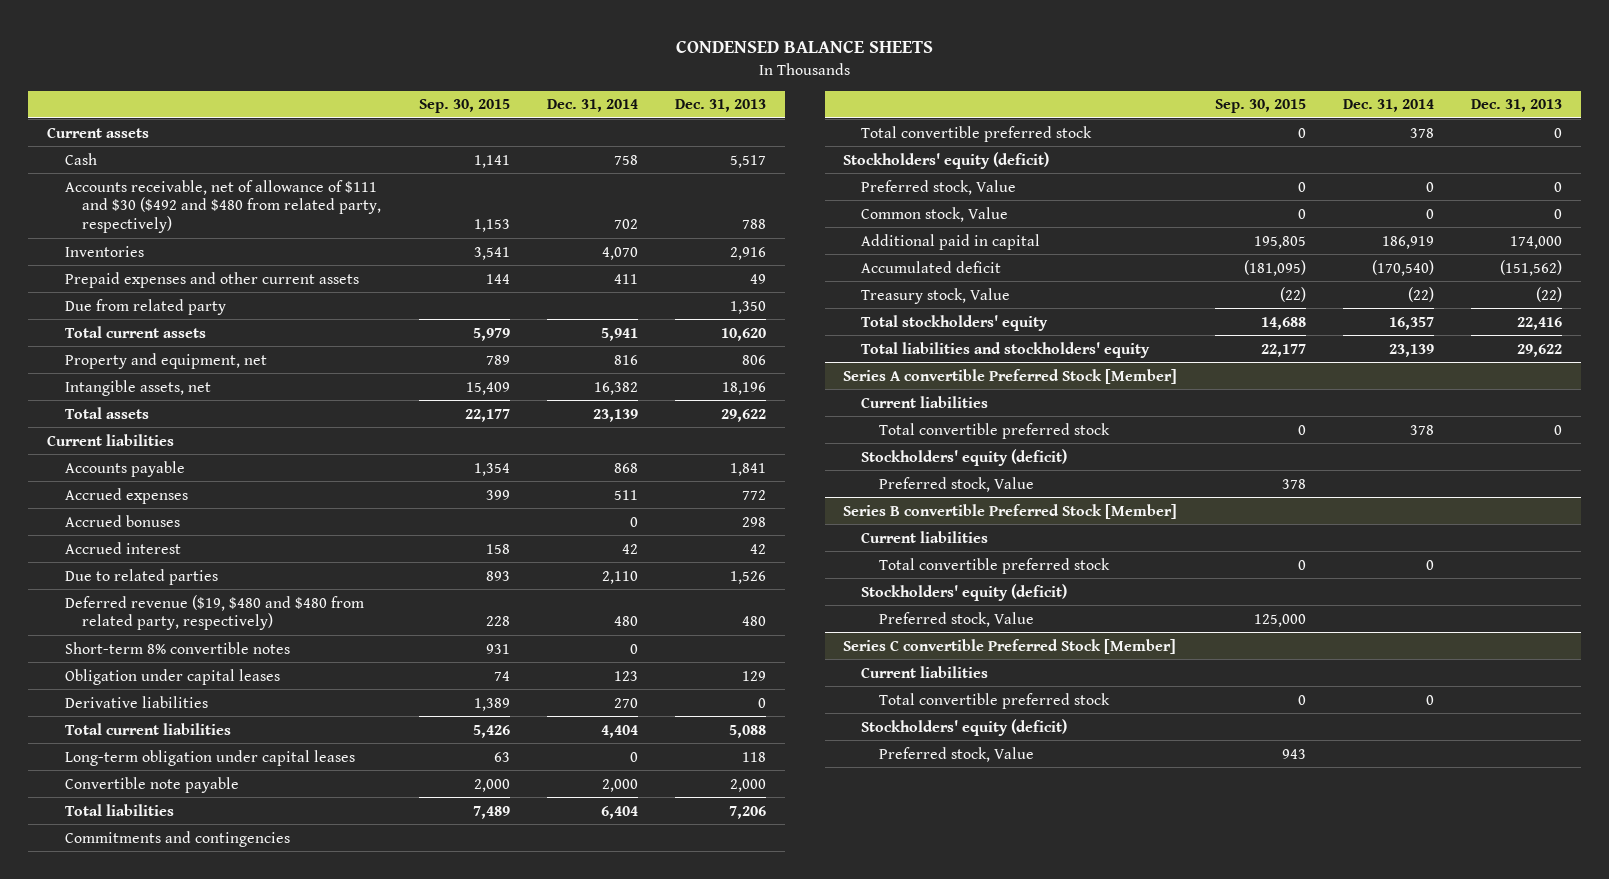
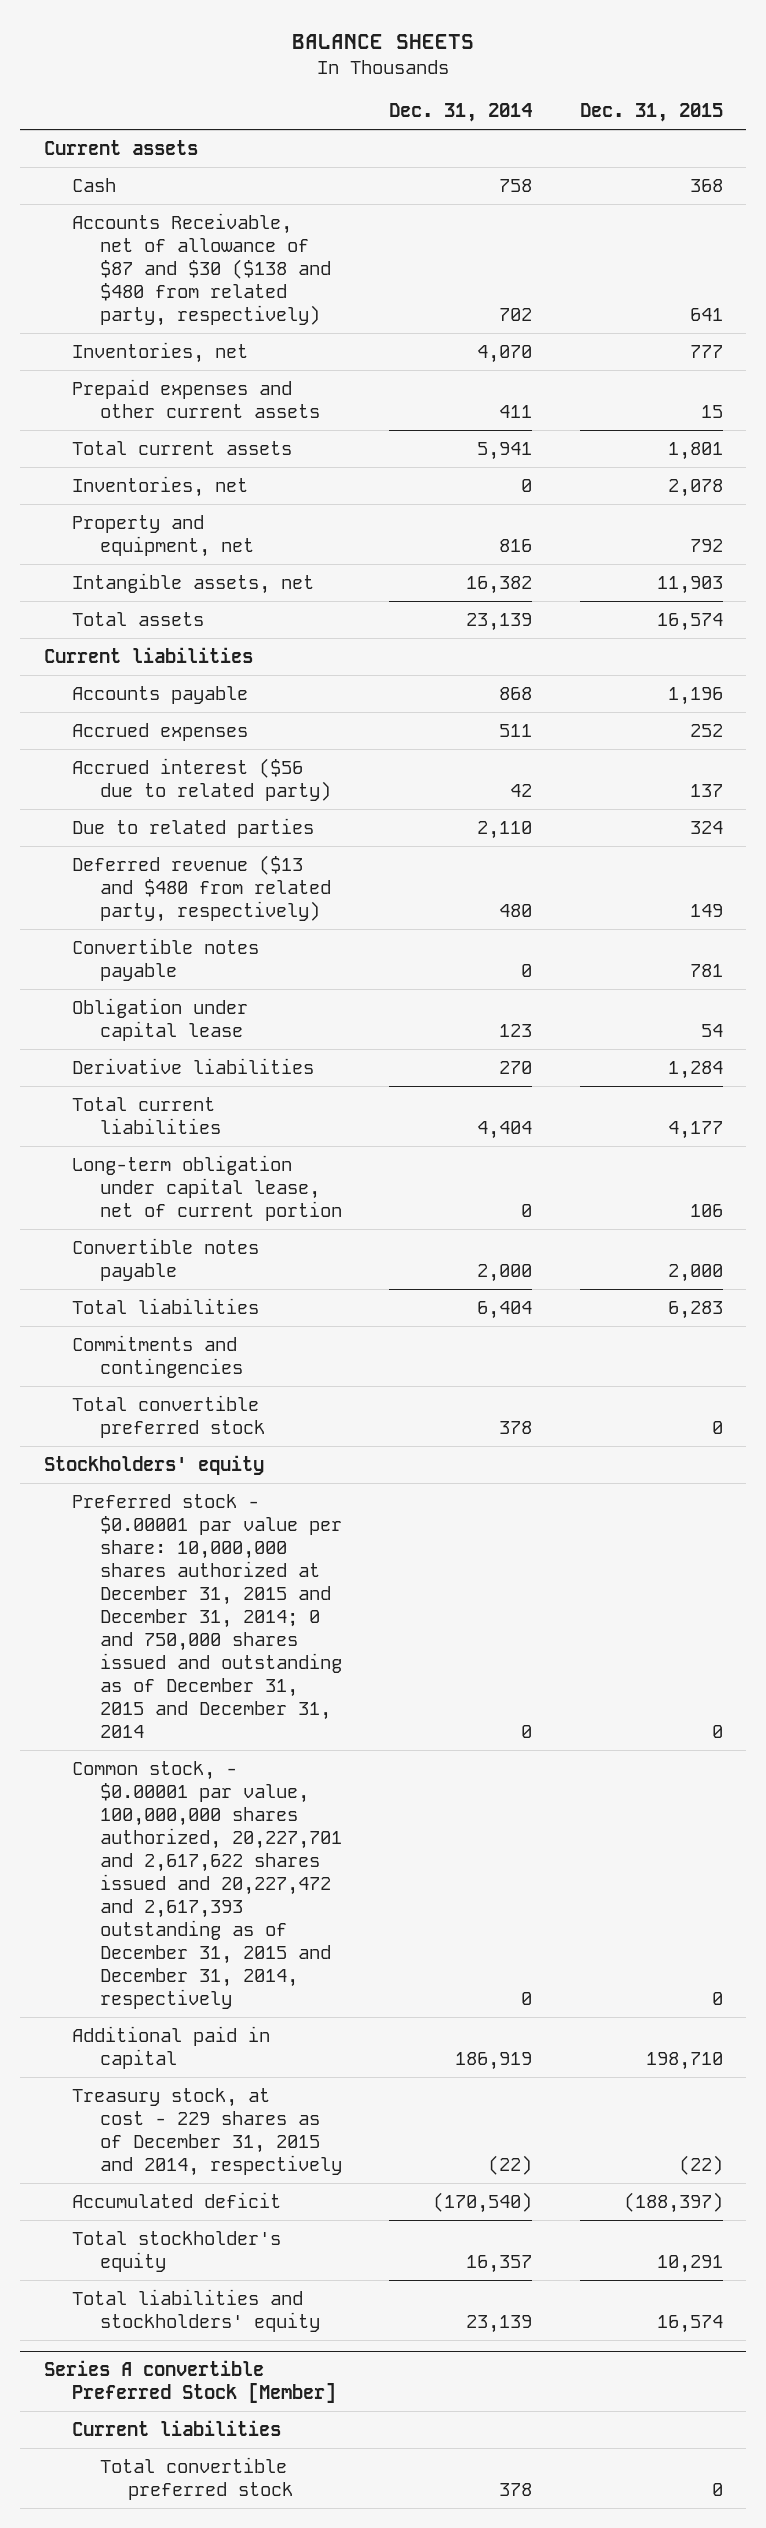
- CONDENSED BALANCE SHEETS
+ BALANCE SHEETS
- | Sep. 30, 2015 | Dec. 31, 2014 | Dec. 31, 2013
+ | Dec. 31, 2014 | Dec. 31, 2015
- Accounts receivable, net of allowance of $111 and $30 ($492 and $480 from related party, respectively) | 1,153 | 702 | 788
- Inventories | 3,541 | 4,070 | 2,916
+ Accounts Receivable, net of allowance of $87 and $30 ($138 and $480 from related party, respectively) | 702 | 641
+ Inventories, net | 4,070 | 777
- Due from related party | | | 1,350
+ Inventories, net | 0 | 2,078
- Accrued bonuses | | 0 | 298
- Accrued interest | 158 | 42 | 42
+ Accrued interest ($56 due to related party) | 42 | 137
- Deferred revenue ($19, $480 and $480 from related party, respectively) | 228 | 480 | 480
- Short-term 8% convertible notes | 931 | 0 |
- Obligation under capital leases | 74 | 123 | 129
+ Deferred revenue ($13 and $480 from related party, respectively) | 480 | 149
+ Convertible notes payable | 0 | 781
+ Obligation under capital lease | 123 | 54
- Long-term obligation under capital leases | 63 | 0 | 118
- Convertible note payable | 2,000 | 2,000 | 2,000
+ Long-term obligation under capital lease, net of current portion | 0 | 106
+ Convertible notes payable | 2,000 | 2,000
- Stockholders' equity (deficit)
- Preferred stock, Value | 0 | 0 | 0
- Common stock, Value | 0 | 0 | 0
+ Stockholders' equity
+ Preferred stock - $0.00001 par value per share: 10,000,000 shares authorized at December 31, 2015 and December 31, 2014; 0 and 750,000 shares issued and outstanding as of December 31, 2015 and December 31, 2014 | 0 | 0
+ Common stock, - $0.00001 par value, 100,000,000 shares authorized, 20,227,701 and 2,617,622 shares issued and 20,227,472 and 2,617,393 outstanding as of December 31, 2015 and December 31, 2014, respectively | 0 | 0
+ Treasury stock, at cost - 229 shares as of December 31, 2015 and 2014, respectively | (22) | (22)
- Treasury stock, Value | (22) | (22) | (22)
- Total stockholders' equity | 14,688 | 16,357 | 22,416
+ Total stockholder's equity | 16,357 | 10,291
@ Series A convertible Preferred Stock [Member]
- Stockholders' equity (deficit)
- Preferred stock, Value | 378 | |
- Series B convertible Preferred Stock [Member]
- Current liabilities
- Total convertible preferred stock | 0 | 0 |
- Stockholders' equity (deficit)
- Preferred stock, Value | 125,000 | |
- Series C convertible Preferred Stock [Member]
- Current liabilities
- Total convertible preferred stock | 0 | 0 |
- Stockholders' equity (deficit)
- Preferred stock, Value | 943 | |

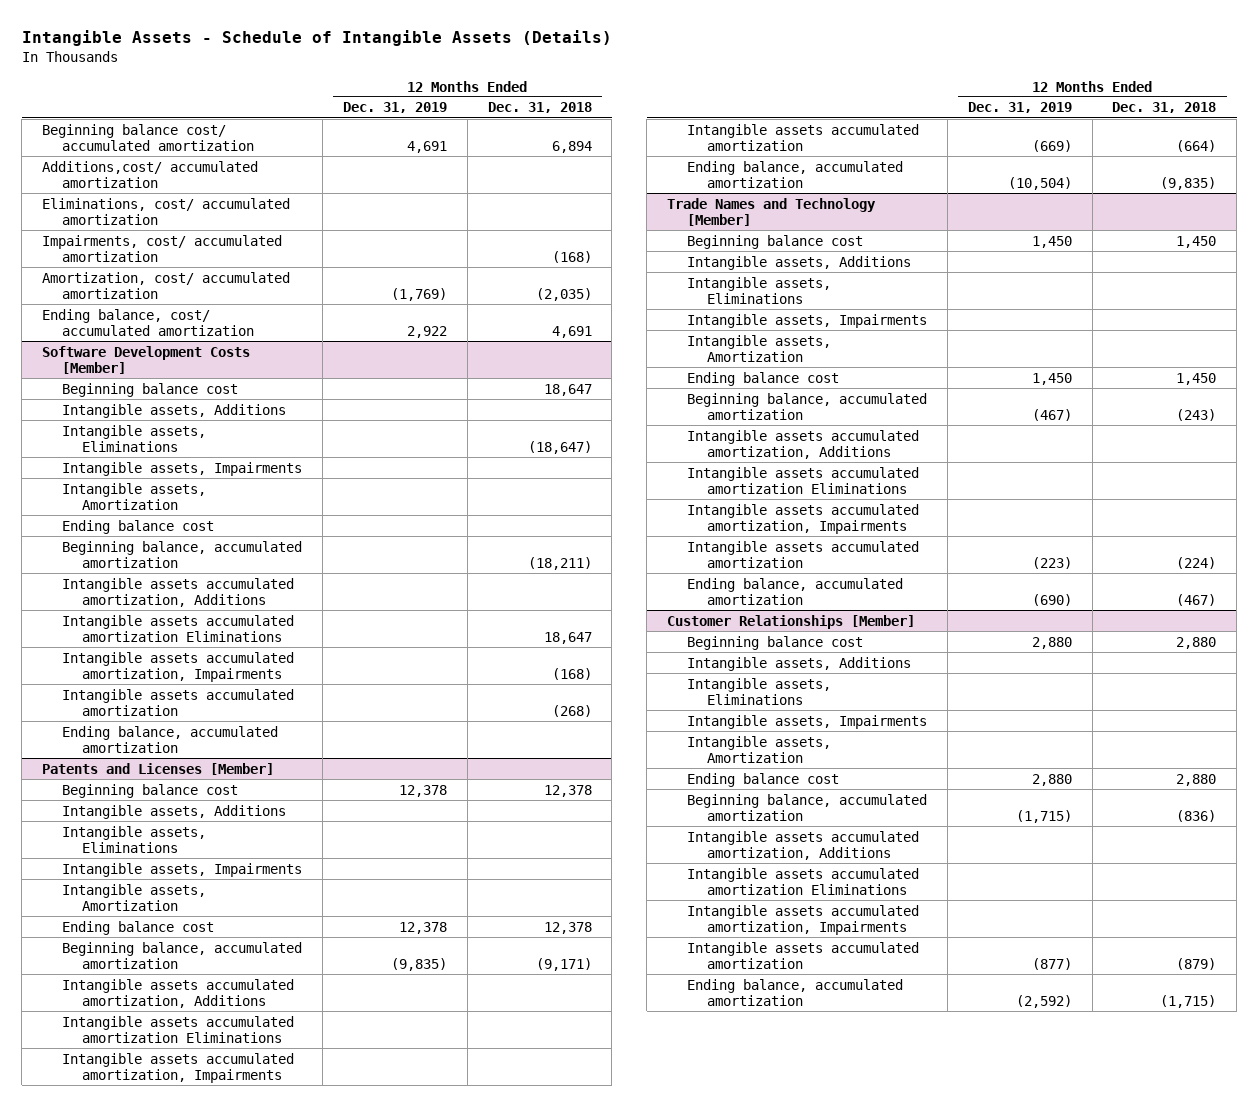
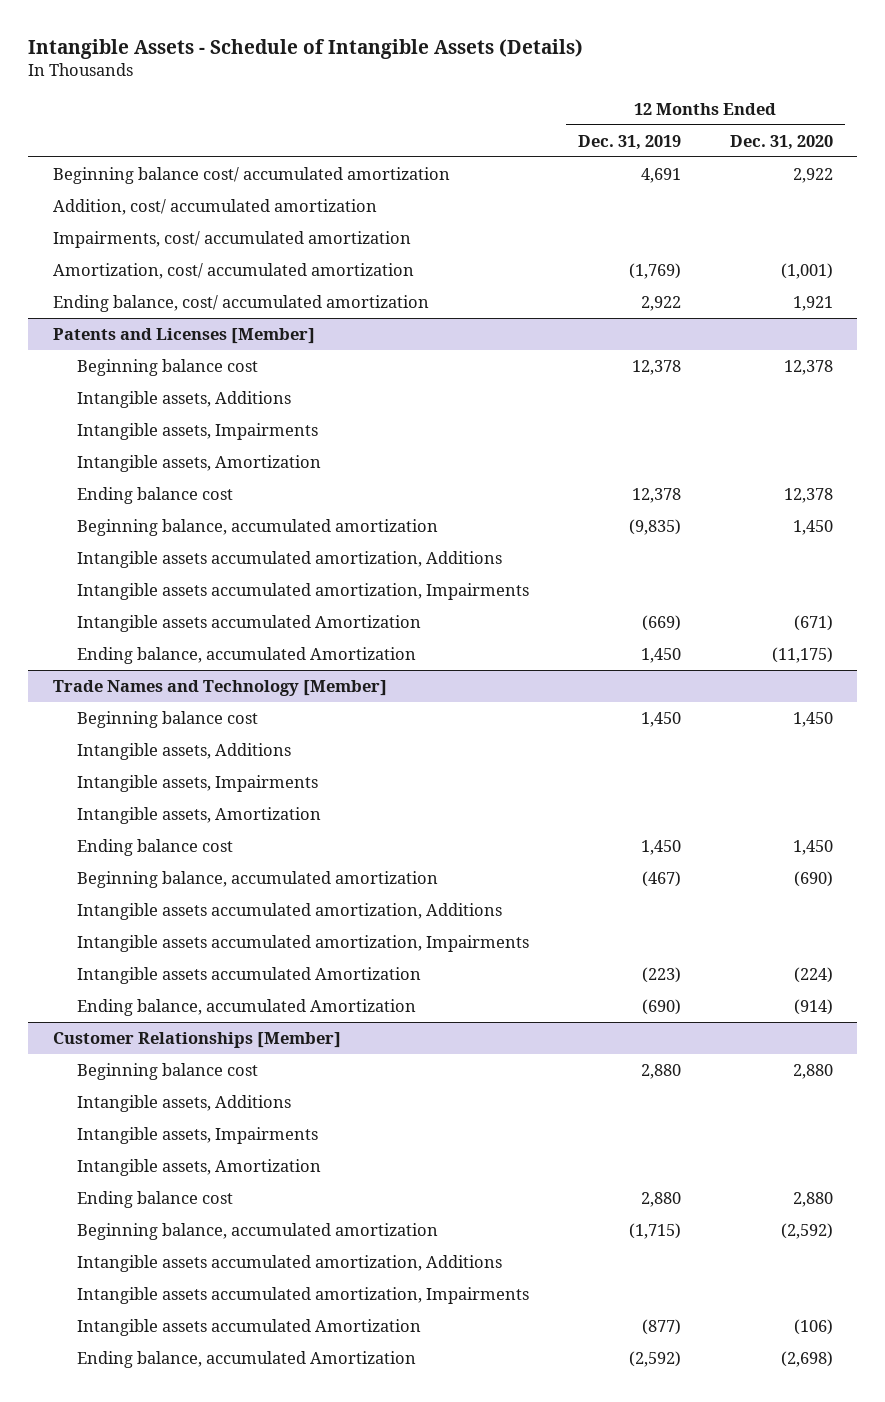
- | 12 Months Ended Dec. 31, 2019 | 12 Months Ended Dec. 31, 2018
+ | 12 Months Ended Dec. 31, 2019 | 12 Months Ended Dec. 31, 2020
- Additions,cost/ accumulated amortization
- Eliminations, cost/ accumulated amortization
+ Addition, cost/ accumulated amortization
- Software Development Costs [Member]
- Beginning balance cost | | 18,647
- Intangible assets, Additions
- Intangible assets, Eliminations | | (18,647)
- Intangible assets, Impairments
- Intangible assets, Amortization
- Ending balance cost
- Beginning balance, accumulated amortization | | (18,211)
- Intangible assets accumulated amortization, Additions
- Intangible assets accumulated amortization Eliminations | | 18,647
- Intangible assets accumulated amortization, Impairments | | (168)
- Intangible assets accumulated amortization | | (268)
- Ending balance, accumulated amortization
@ Patents and Licenses [Member]
- Intangible assets, Eliminations
- Intangible assets accumulated amortization Eliminations
- Intangible assets accumulated amortization | (669) | (664)
- Ending balance, accumulated amortization | (10,504) | (9,835)
+ Intangible assets accumulated Amortization | (669) | (671)
+ Ending balance, accumulated Amortization | 1,450 | (11,175)
@ Trade Names and Technology [Member]
- Intangible assets, Eliminations
- Intangible assets accumulated amortization Eliminations
- Intangible assets accumulated amortization | (223) | (224)
- Ending balance, accumulated amortization | (690) | (467)
+ Intangible assets accumulated Amortization | (223) | (224)
+ Ending balance, accumulated Amortization | (690) | (914)
@ Customer Relationships [Member]
- Intangible assets, Eliminations
- Intangible assets accumulated amortization Eliminations
- Intangible assets accumulated amortization | (877) | (879)
- Ending balance, accumulated amortization | (2,592) | (1,715)
+ Intangible assets accumulated Amortization | (877) | (106)
+ Ending balance, accumulated Amortization | (2,592) | (2,698)

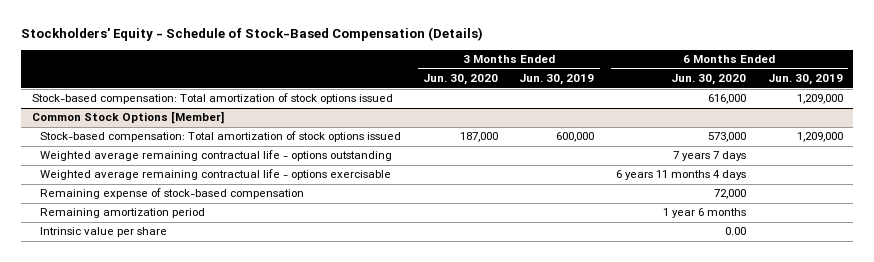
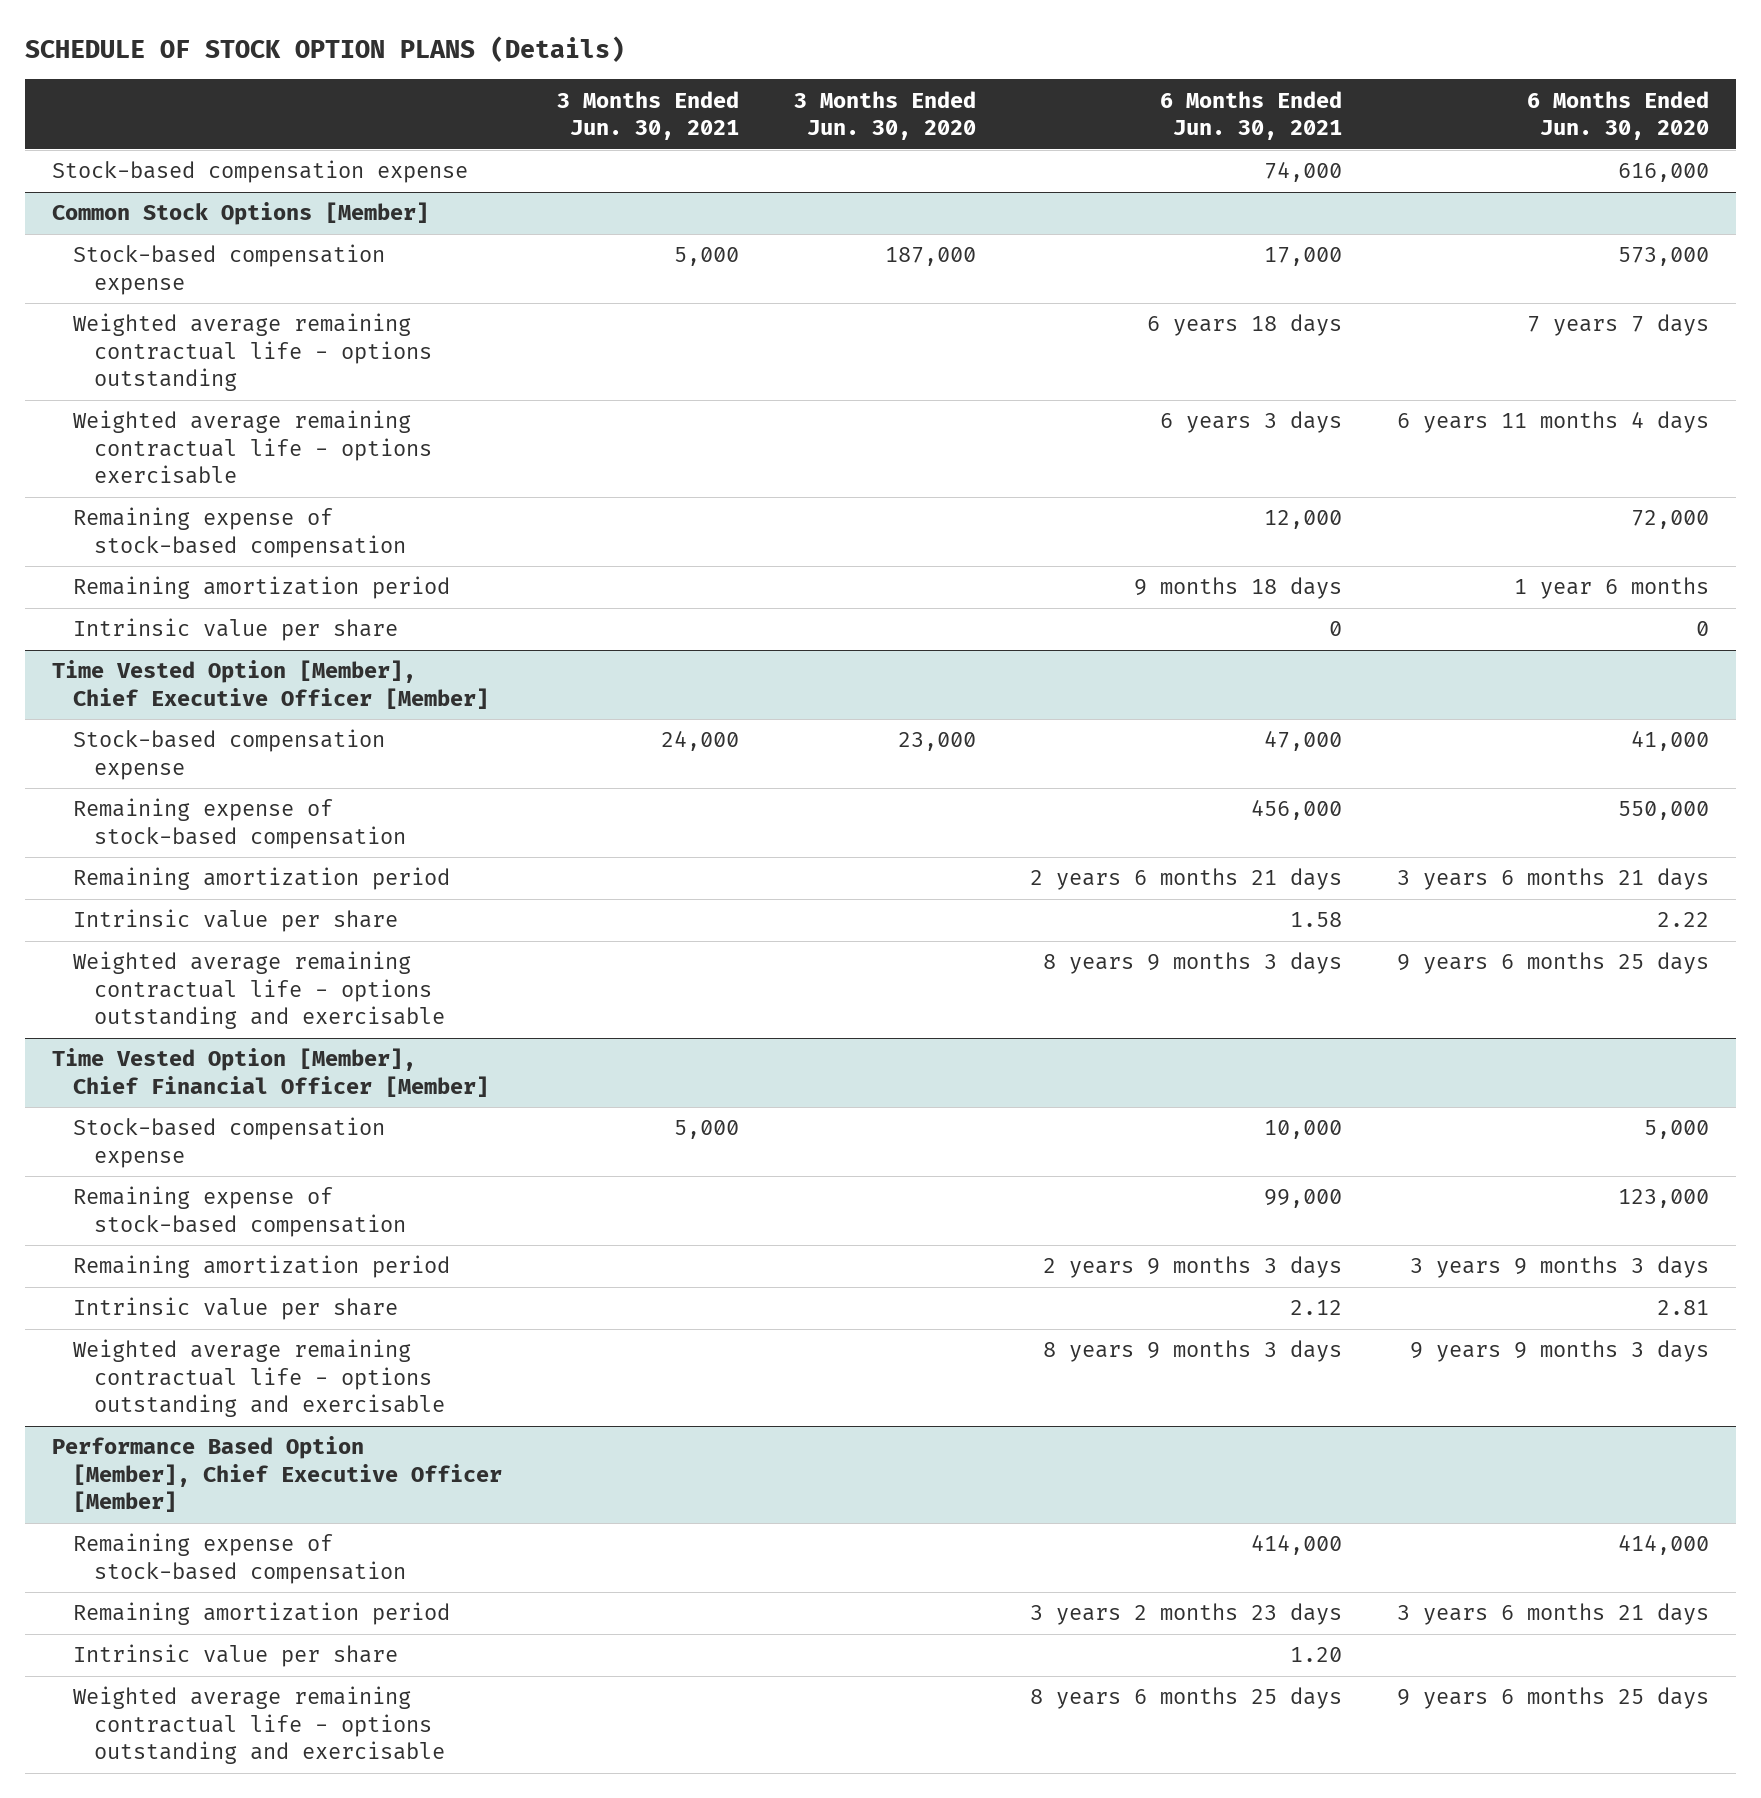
- Stockholders' Equity - Schedule of Stock-Based Compensation (Details)
+ SCHEDULE OF STOCK OPTION PLANS (Details)
- | 3 Months Ended Jun. 30, 2020 | 3 Months Ended Jun. 30, 2019 | 6 Months Ended Jun. 30, 2020 | 6 Months Ended Jun. 30, 2019
+ | 3 Months Ended Jun. 30, 2021 | 3 Months Ended Jun. 30, 2020 | 6 Months Ended Jun. 30, 2021 | 6 Months Ended Jun. 30, 2020
- Stock-based compensation: Total amortization of stock options issued | | | 616,000 | 1,209,000
+ Stock-based compensation expense | | | 74,000 | 616,000
@ Common Stock Options [Member]
- Stock-based compensation: Total amortization of stock options issued | 187,000 | 600,000 | 573,000 | 1,209,000
+ Stock-based compensation expense | 5,000 | 187,000 | 17,000 | 573,000
- Intrinsic value per share | | | 0.00 |
+ Intrinsic value per share | | | 0 | 0
+ Time Vested Option [Member], Chief Executive Officer [Member]
+ Stock-based compensation expense | 24,000 | 23,000 | 47,000 | 41,000
+ Remaining expense of stock-based compensation | | | 456,000 | 550,000
+ Remaining amortization period | | | 2 years 6 months 21 days | 3 years 6 months 21 days
+ Intrinsic value per share | | | 1.58 | 2.22
+ Weighted average remaining contractual life - options outstanding and exercisable | | | 8 years 9 months 3 days | 9 years 6 months 25 days
+ Time Vested Option [Member], Chief Financial Officer [Member]
+ Stock-based compensation expense | 5,000 | | 10,000 | 5,000
+ Remaining expense of stock-based compensation | | | 99,000 | 123,000
+ Remaining amortization period | | | 2 years 9 months 3 days | 3 years 9 months 3 days
+ Intrinsic value per share | | | 2.12 | 2.81
+ Weighted average remaining contractual life - options outstanding and exercisable | | | 8 years 9 months 3 days | 9 years 9 months 3 days
+ Performance Based Option [Member], Chief Executive Officer [Member]
+ Remaining expense of stock-based compensation | | | 414,000 | 414,000
+ Remaining amortization period | | | 3 years 2 months 23 days | 3 years 6 months 21 days
+ Intrinsic value per share | | | 1.20 |
+ Weighted average remaining contractual life - options outstanding and exercisable | | | 8 years 6 months 25 days | 9 years 6 months 25 days

